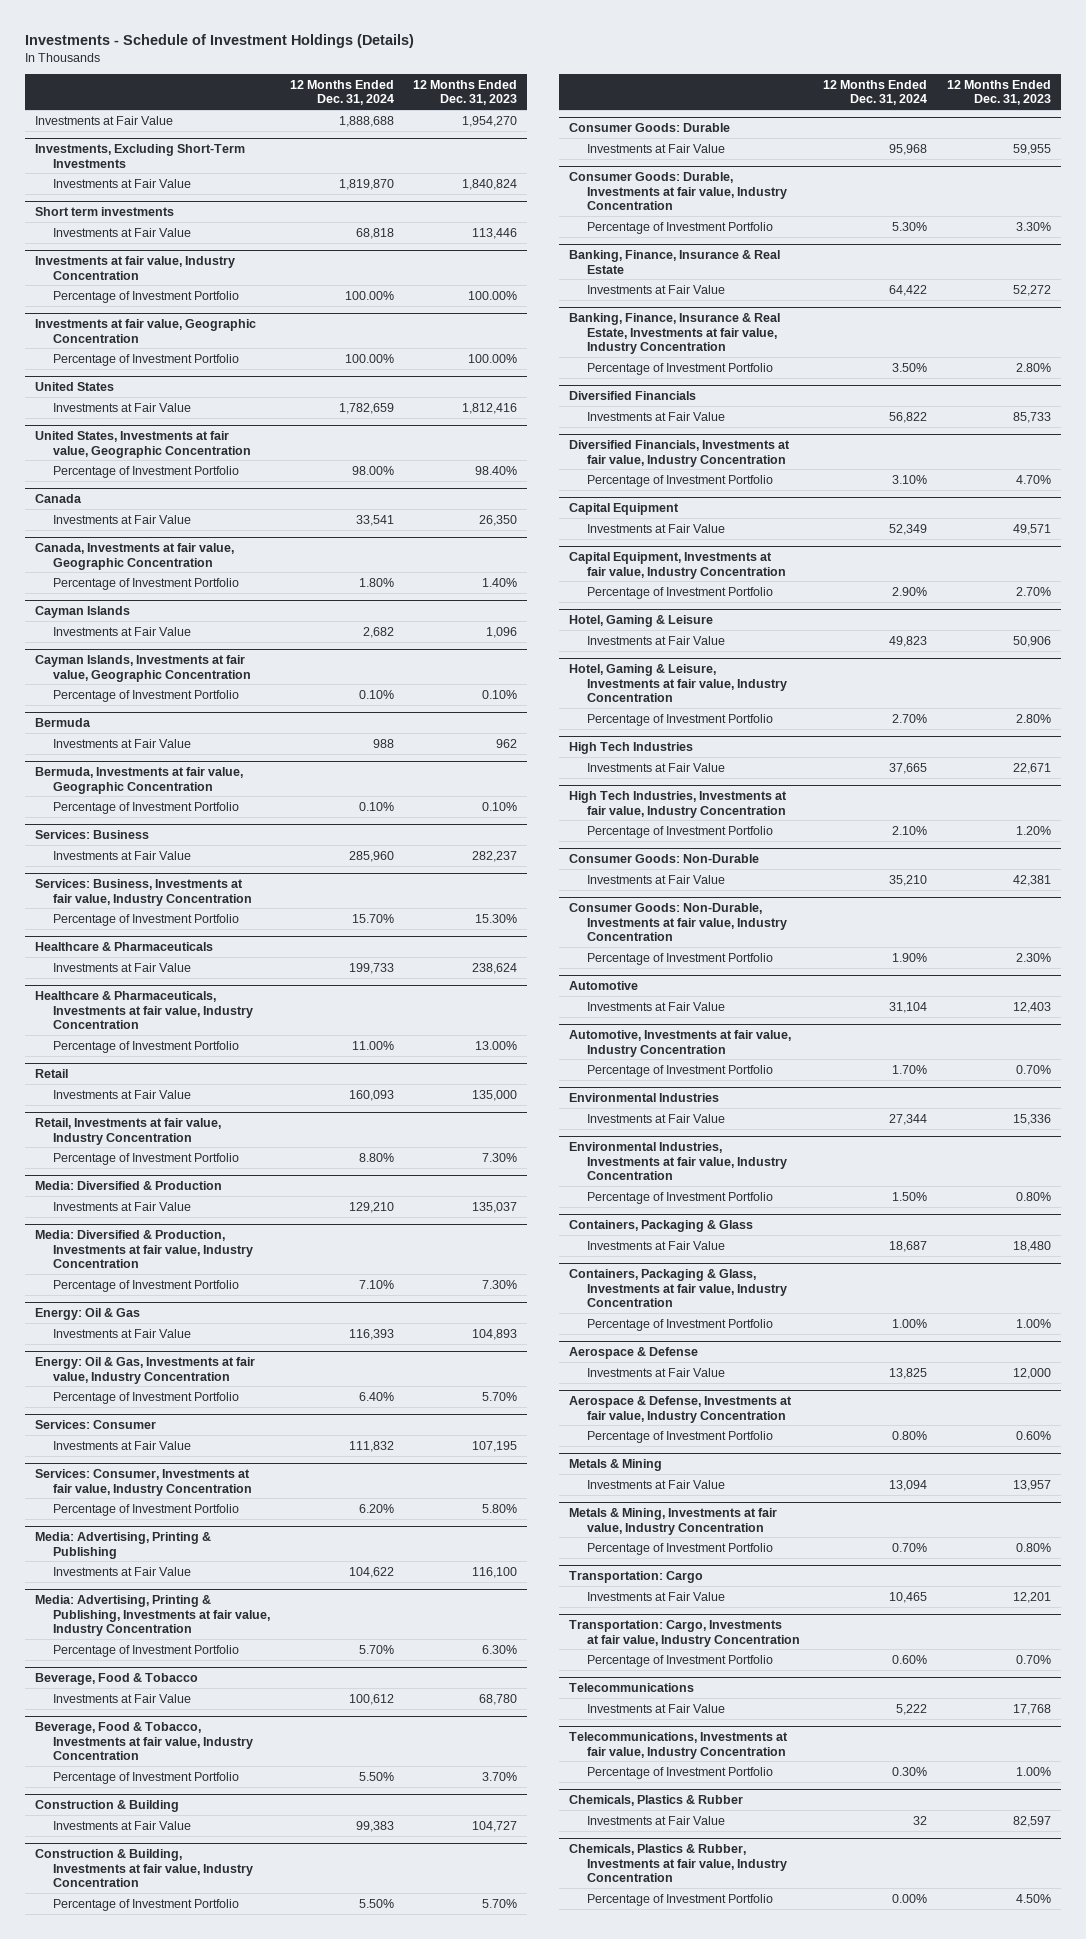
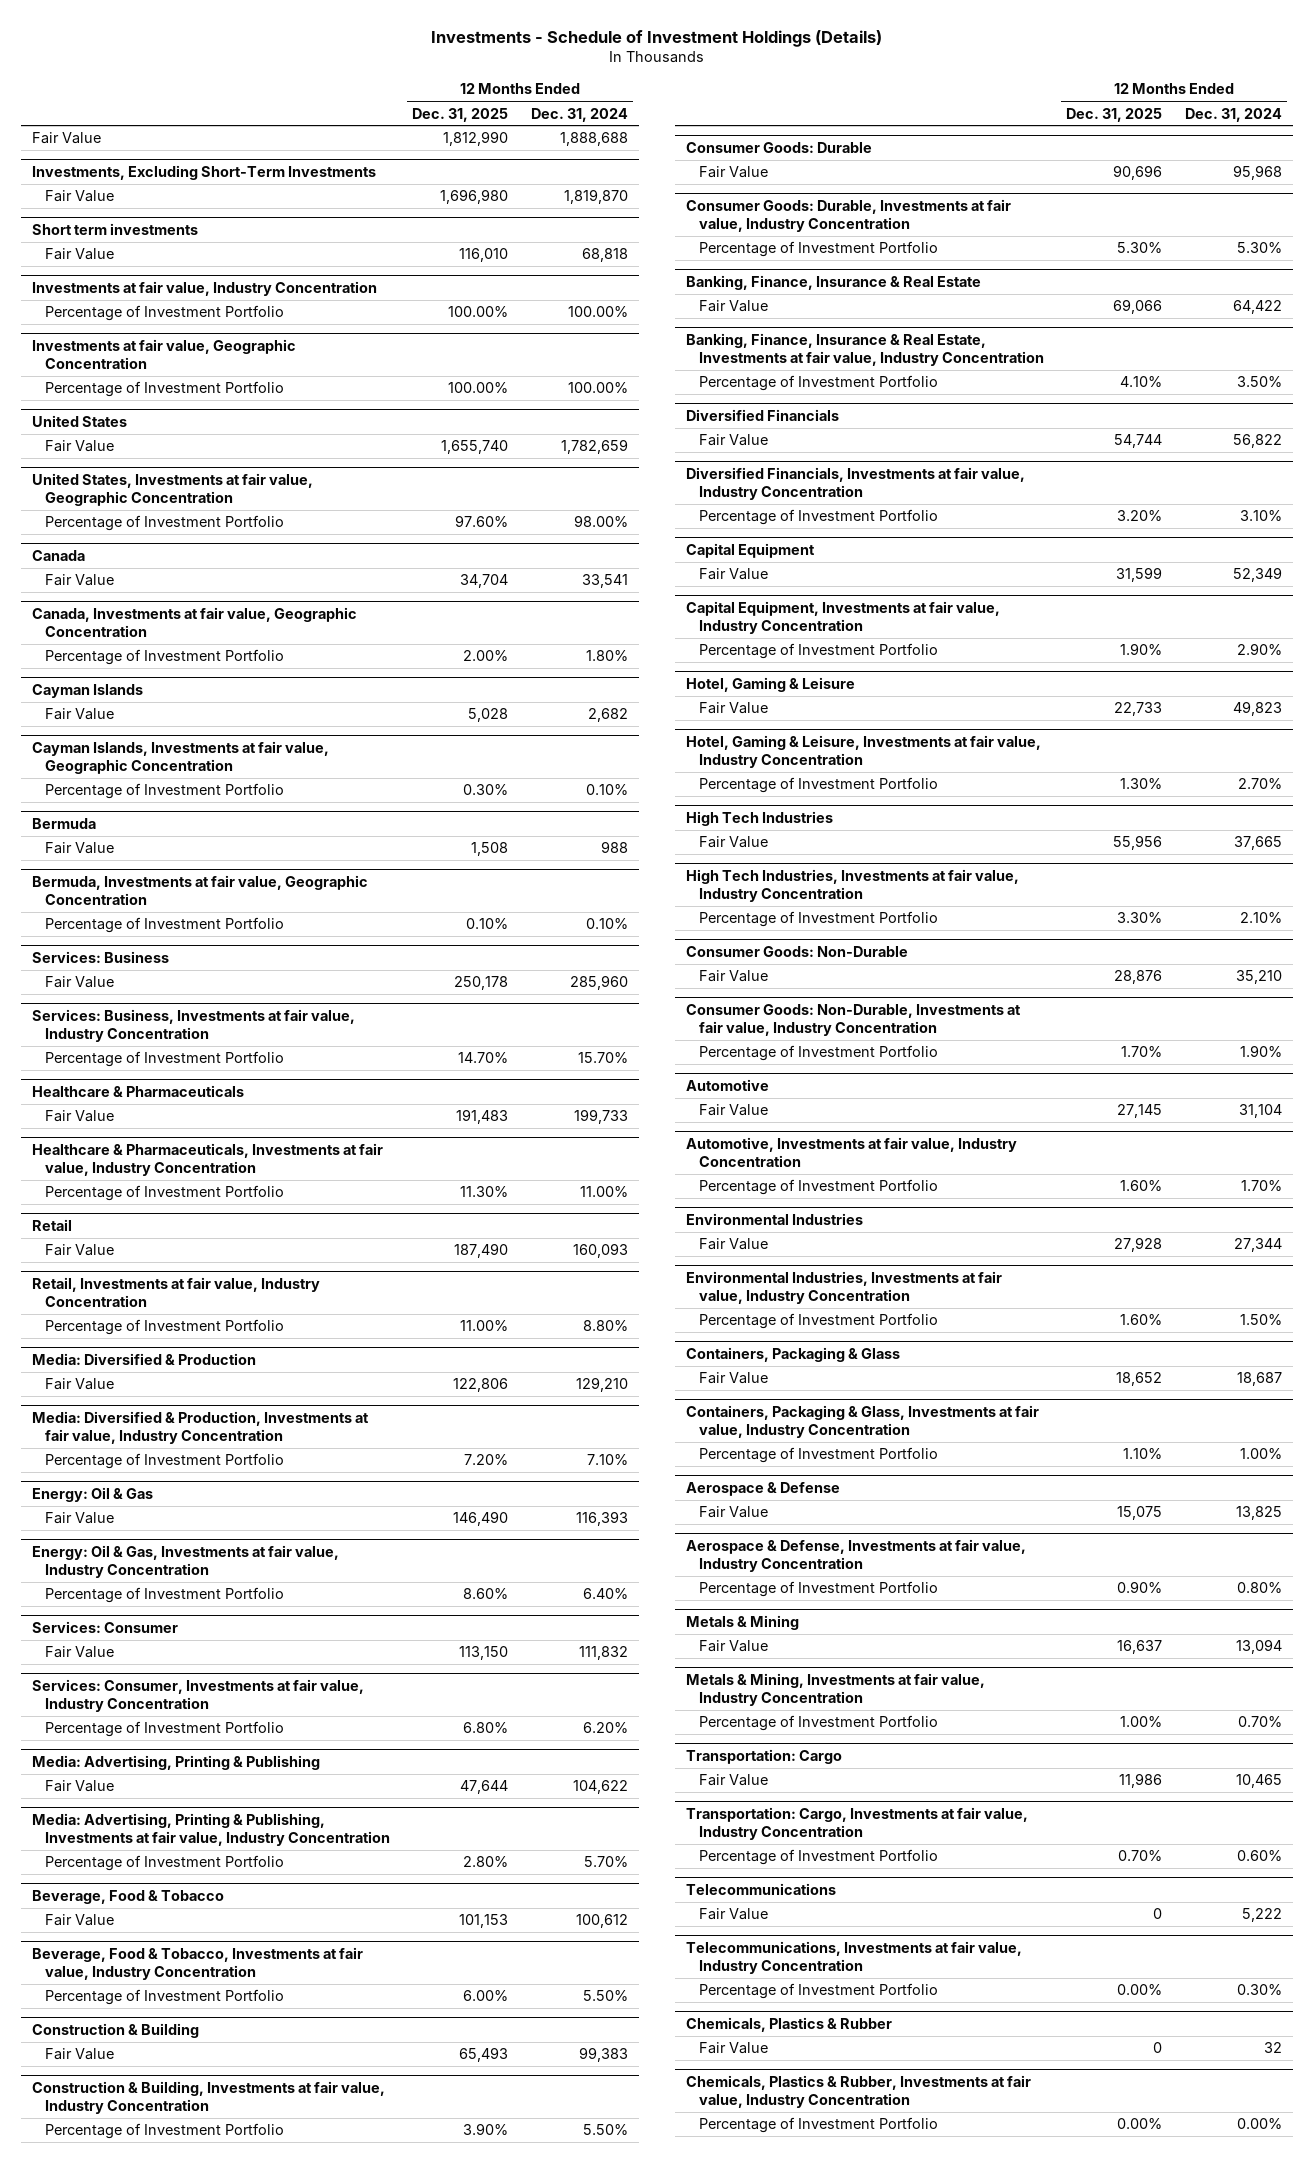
- | 12 Months Ended Dec. 31, 2024 | 12 Months Ended Dec. 31, 2023
+ | 12 Months Ended Dec. 31, 2025 | 12 Months Ended Dec. 31, 2024
- Investments at Fair Value | 1,888,688 | 1,954,270
+ Fair Value | 1,812,990 | 1,888,688
@ Investments, Excluding Short-Term Investments
- Investments at Fair Value | 1,819,870 | 1,840,824
+ Fair Value | 1,696,980 | 1,819,870
@ Short term investments
- Investments at Fair Value | 68,818 | 113,446
+ Fair Value | 116,010 | 68,818
@ United States
- Investments at Fair Value | 1,782,659 | 1,812,416
+ Fair Value | 1,655,740 | 1,782,659
@ Canada
- Investments at Fair Value | 33,541 | 26,350
+ Fair Value | 34,704 | 33,541
@ Cayman Islands
- Investments at Fair Value | 2,682 | 1,096
+ Fair Value | 5,028 | 2,682
@ Bermuda
- Investments at Fair Value | 988 | 962
+ Fair Value | 1,508 | 988
@ Services: Business
- Investments at Fair Value | 285,960 | 282,237
+ Fair Value | 250,178 | 285,960
@ Healthcare & Pharmaceuticals
- Investments at Fair Value | 199,733 | 238,624
+ Fair Value | 191,483 | 199,733
@ Retail
- Investments at Fair Value | 160,093 | 135,000
+ Fair Value | 187,490 | 160,093
@ Media: Diversified & Production
- Investments at Fair Value | 129,210 | 135,037
+ Fair Value | 122,806 | 129,210
@ Energy: Oil & Gas
- Investments at Fair Value | 116,393 | 104,893
+ Fair Value | 146,490 | 116,393
@ Services: Consumer
- Investments at Fair Value | 111,832 | 107,195
+ Fair Value | 113,150 | 111,832
@ Media: Advertising, Printing & Publishing
- Investments at Fair Value | 104,622 | 116,100
+ Fair Value | 47,644 | 104,622
@ Beverage, Food & Tobacco
- Investments at Fair Value | 100,612 | 68,780
+ Fair Value | 101,153 | 100,612
@ Construction & Building
- Investments at Fair Value | 99,383 | 104,727
+ Fair Value | 65,493 | 99,383
@ Consumer Goods: Durable
- Investments at Fair Value | 95,968 | 59,955
+ Fair Value | 90,696 | 95,968
@ Banking, Finance, Insurance & Real Estate
- Investments at Fair Value | 64,422 | 52,272
+ Fair Value | 69,066 | 64,422
@ Diversified Financials
- Investments at Fair Value | 56,822 | 85,733
+ Fair Value | 54,744 | 56,822
@ Capital Equipment
- Investments at Fair Value | 52,349 | 49,571
+ Fair Value | 31,599 | 52,349
@ Hotel, Gaming & Leisure
- Investments at Fair Value | 49,823 | 50,906
+ Fair Value | 22,733 | 49,823
@ High Tech Industries
- Investments at Fair Value | 37,665 | 22,671
+ Fair Value | 55,956 | 37,665
@ Consumer Goods: Non-Durable
- Investments at Fair Value | 35,210 | 42,381
+ Fair Value | 28,876 | 35,210
@ Automotive
- Investments at Fair Value | 31,104 | 12,403
+ Fair Value | 27,145 | 31,104
@ Environmental Industries
- Investments at Fair Value | 27,344 | 15,336
+ Fair Value | 27,928 | 27,344
@ Containers, Packaging & Glass
- Investments at Fair Value | 18,687 | 18,480
+ Fair Value | 18,652 | 18,687
@ Aerospace & Defense
- Investments at Fair Value | 13,825 | 12,000
+ Fair Value | 15,075 | 13,825
@ Metals & Mining
- Investments at Fair Value | 13,094 | 13,957
+ Fair Value | 16,637 | 13,094
@ Transportation: Cargo
- Investments at Fair Value | 10,465 | 12,201
+ Fair Value | 11,986 | 10,465
@ Telecommunications
- Investments at Fair Value | 5,222 | 17,768
+ Fair Value | 0 | 5,222
@ Chemicals, Plastics & Rubber
- Investments at Fair Value | 32 | 82,597
+ Fair Value | 0 | 32

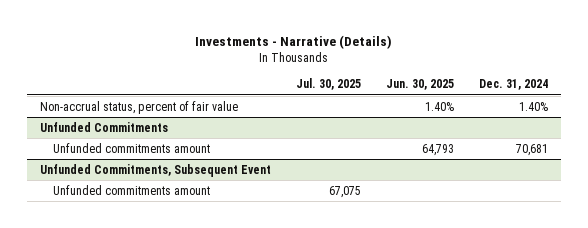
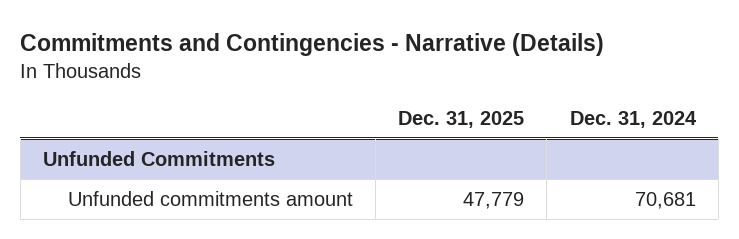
- Investments - Narrative (Details)
+ Commitments and Contingencies - Narrative (Details)
- | Jul. 30, 2025 | Jun. 30, 2025 | Dec. 31, 2024
+ | Dec. 31, 2025 | Dec. 31, 2024
- Non-accrual status, percent of fair value | | 1.40% | 1.40%
- Unfunded Commitments, Subsequent Event
- Unfunded commitments amount | 67,075 | |

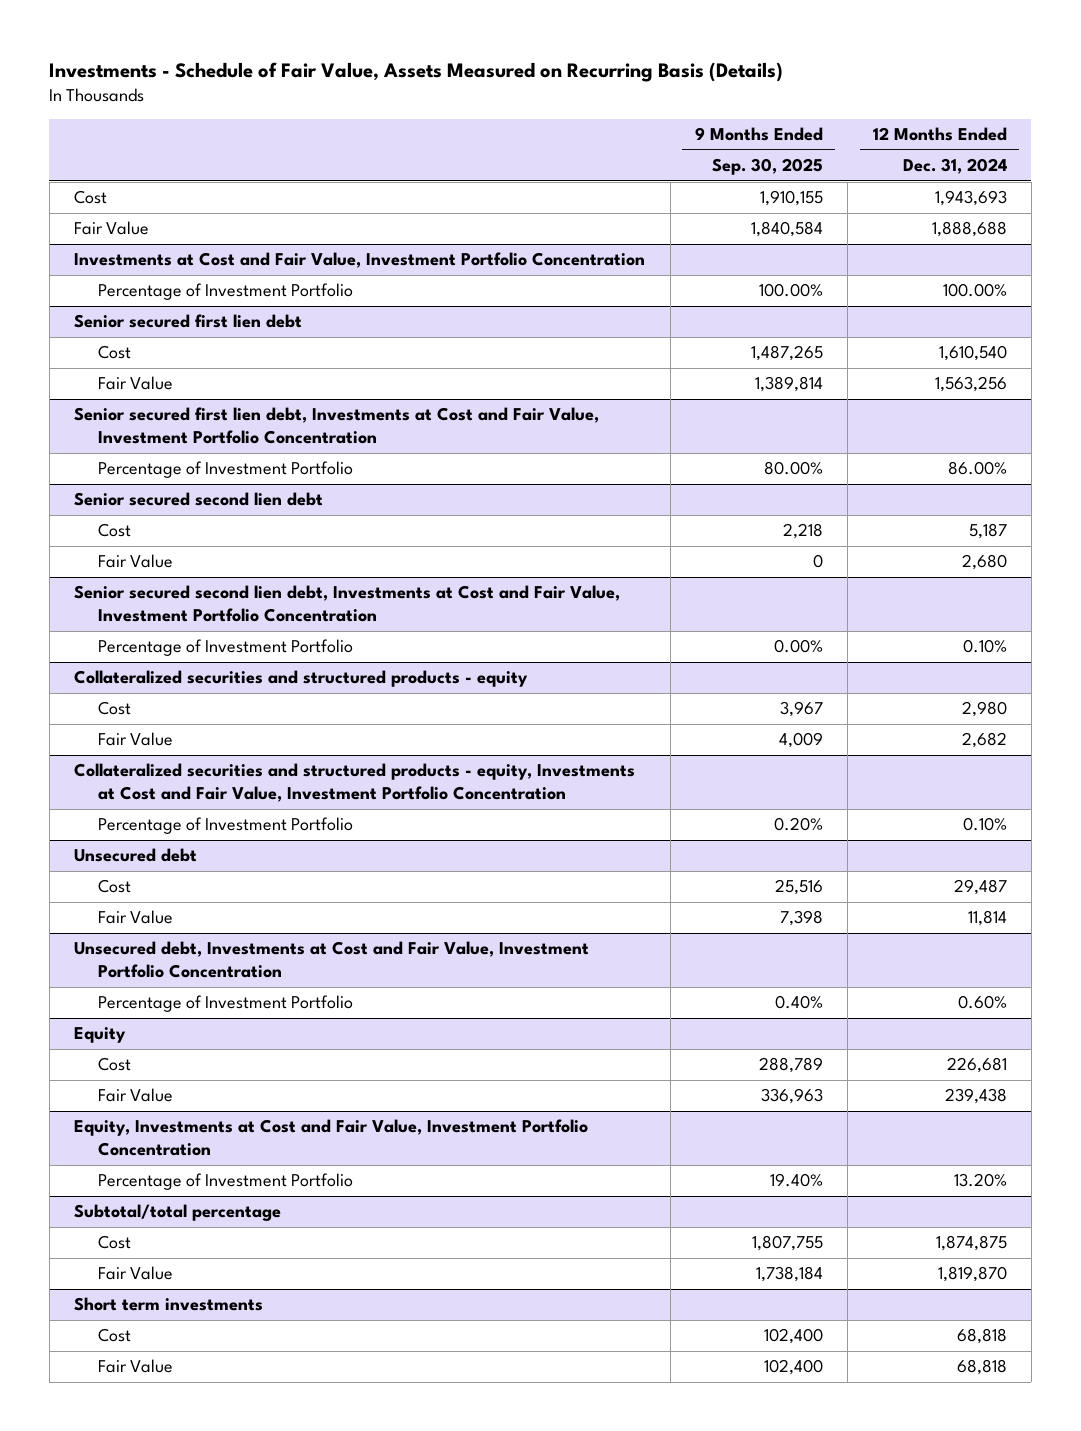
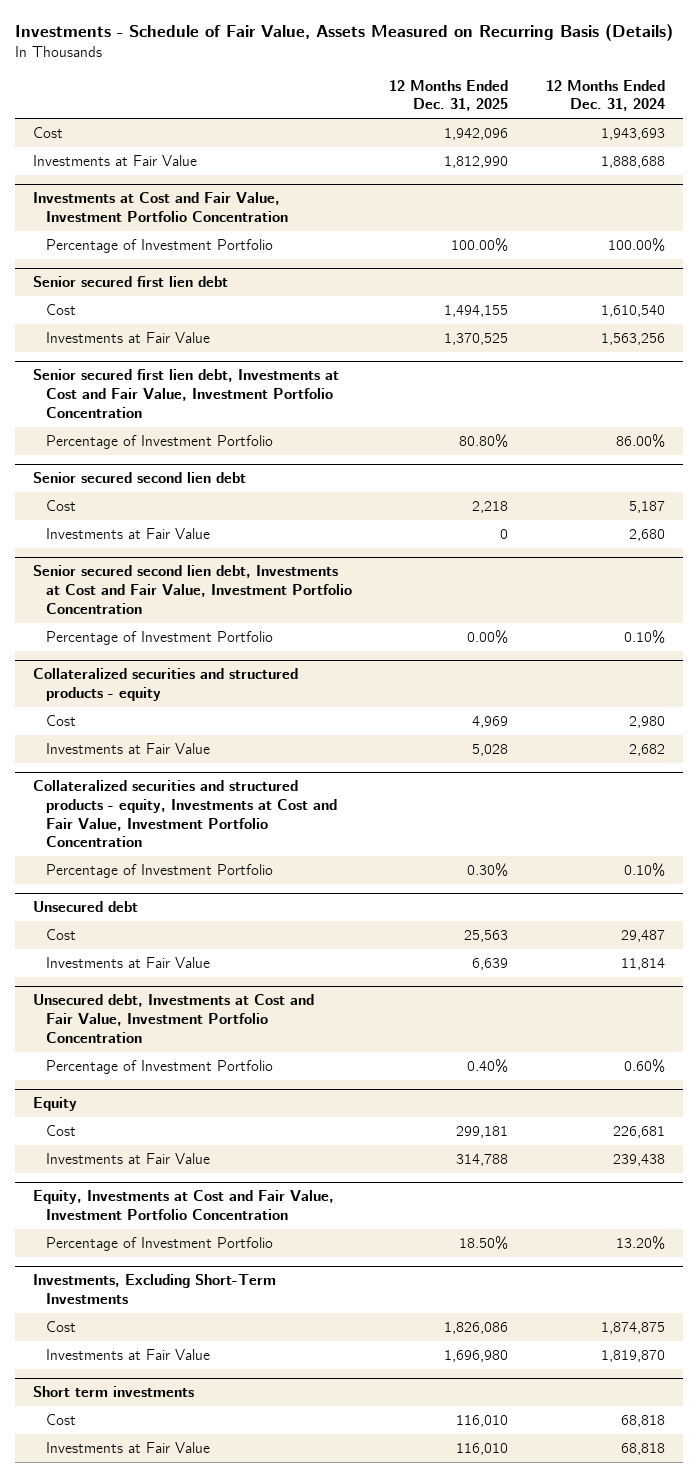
- | 9 Months Ended Sep. 30, 2025 | 12 Months Ended Dec. 31, 2024
+ | 12 Months Ended Dec. 31, 2025 | 12 Months Ended Dec. 31, 2024
- Fair Value | 1,840,584 | 1,888,688
+ Investments at Fair Value | 1,812,990 | 1,888,688
@ Senior secured first lien debt
- Fair Value | 1,389,814 | 1,563,256
+ Investments at Fair Value | 1,370,525 | 1,563,256
@ Senior secured second lien debt
- Fair Value | 0 | 2,680
+ Investments at Fair Value | 0 | 2,680
@ Collateralized securities and structured products - equity
- Fair Value | 4,009 | 2,682
+ Investments at Fair Value | 5,028 | 2,682
@ Unsecured debt
- Fair Value | 7,398 | 11,814
+ Investments at Fair Value | 6,639 | 11,814
@ Equity
- Fair Value | 336,963 | 239,438
+ Investments at Fair Value | 314,788 | 239,438
- Subtotal/total percentage
+ Investments, Excluding Short-Term Investments
- Fair Value | 1,738,184 | 1,819,870
+ Investments at Fair Value | 1,696,980 | 1,819,870
@ Short term investments
- Fair Value | 102,400 | 68,818
+ Investments at Fair Value | 116,010 | 68,818

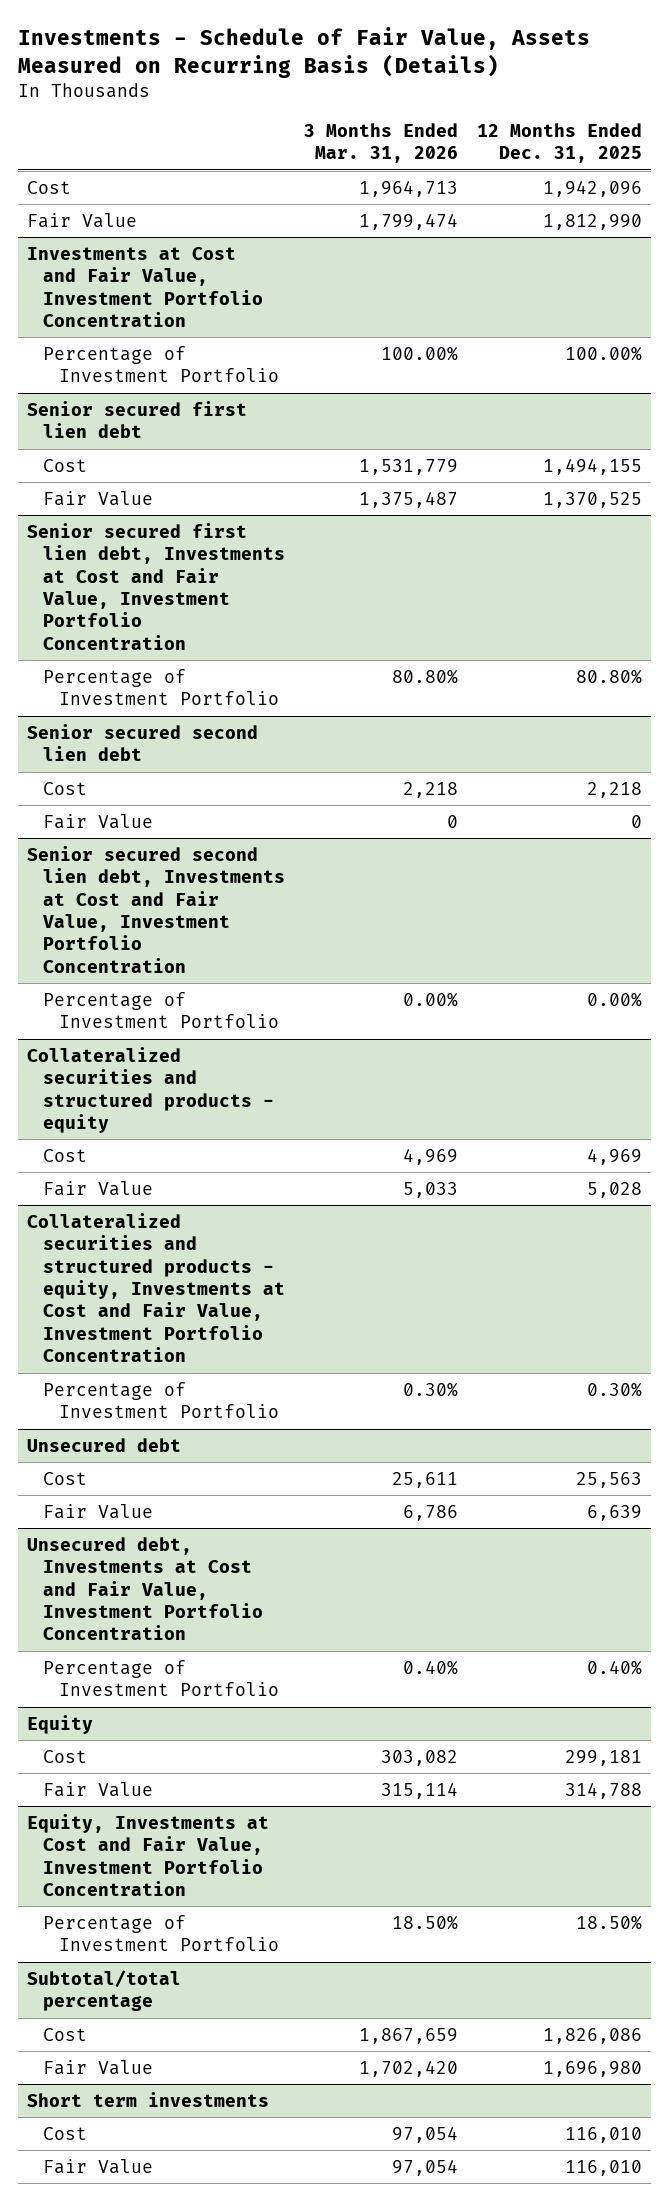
- | 12 Months Ended Dec. 31, 2025 | 12 Months Ended Dec. 31, 2024
+ | 3 Months Ended Mar. 31, 2026 | 12 Months Ended Dec. 31, 2025
- Investments at Fair Value | 1,812,990 | 1,888,688
+ Fair Value | 1,799,474 | 1,812,990
@ Senior secured first lien debt
- Investments at Fair Value | 1,370,525 | 1,563,256
+ Fair Value | 1,375,487 | 1,370,525
@ Senior secured second lien debt
- Investments at Fair Value | 0 | 2,680
+ Fair Value | 0 | 0
@ Collateralized securities and structured products - equity
- Investments at Fair Value | 5,028 | 2,682
+ Fair Value | 5,033 | 5,028
@ Unsecured debt
- Investments at Fair Value | 6,639 | 11,814
+ Fair Value | 6,786 | 6,639
@ Equity
- Investments at Fair Value | 314,788 | 239,438
+ Fair Value | 315,114 | 314,788
- Investments, Excluding Short-Term Investments
+ Subtotal/total percentage
- Investments at Fair Value | 1,696,980 | 1,819,870
+ Fair Value | 1,702,420 | 1,696,980
@ Short term investments
- Investments at Fair Value | 116,010 | 68,818
+ Fair Value | 97,054 | 116,010

